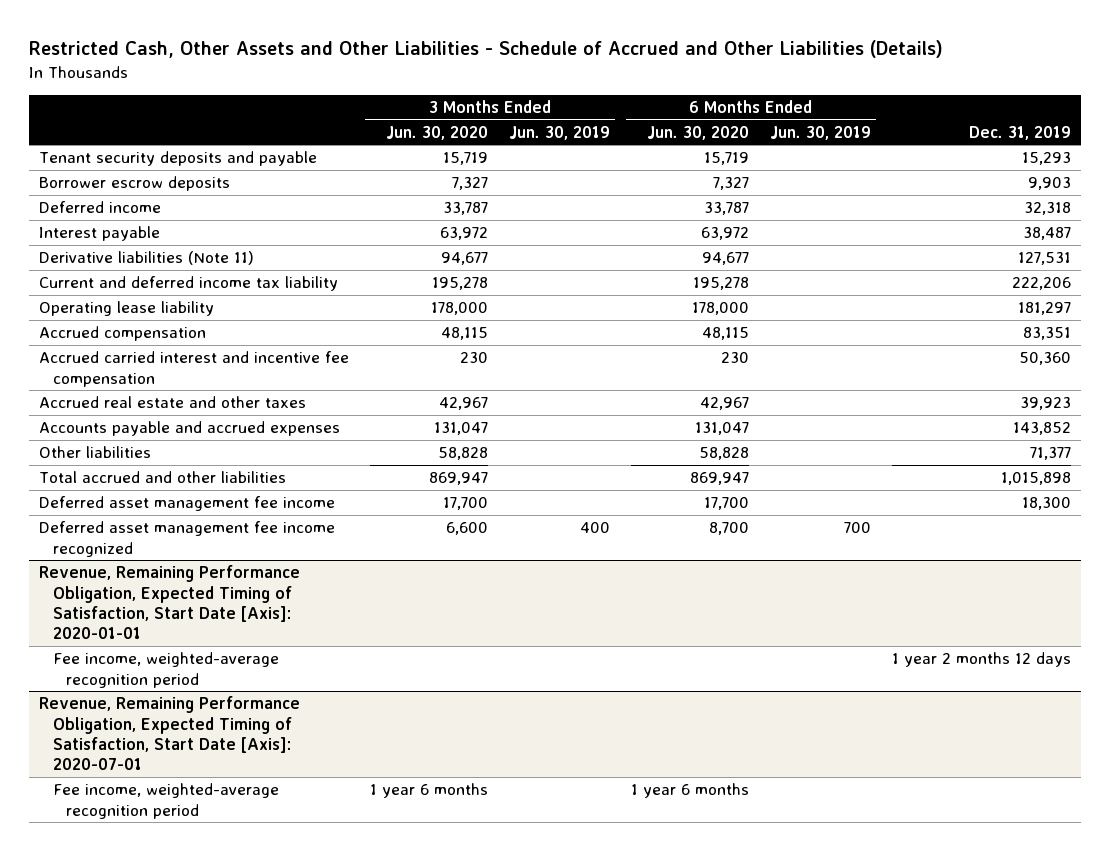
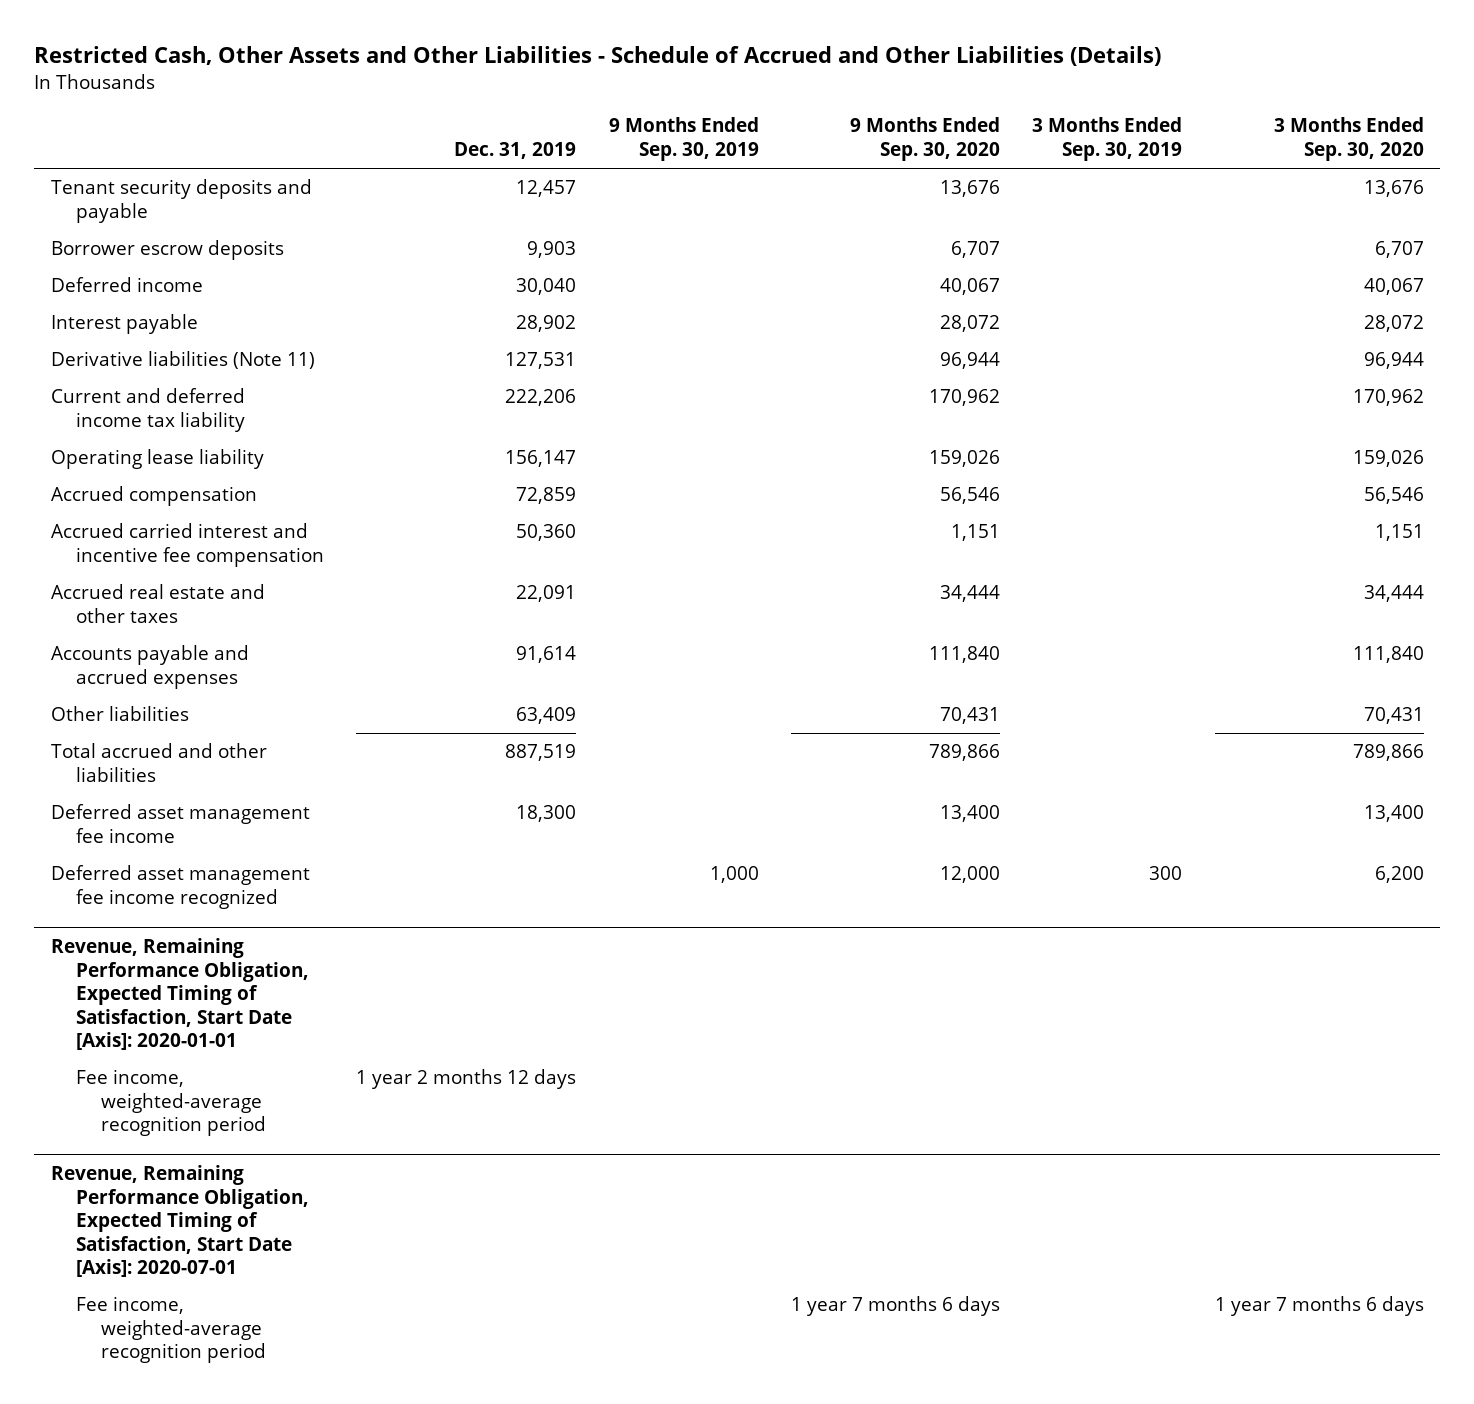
- | 3 Months Ended Jun. 30, 2020 | 3 Months Ended Jun. 30, 2019 | 6 Months Ended Jun. 30, 2020 | 6 Months Ended Jun. 30, 2019 | Dec. 31, 2019
+ | Dec. 31, 2019 | 9 Months Ended Sep. 30, 2019 | 9 Months Ended Sep. 30, 2020 | 3 Months Ended Sep. 30, 2019 | 3 Months Ended Sep. 30, 2020
- Tenant security deposits and payable | 15,719 | | 15,719 | | 15,293
+ Tenant security deposits and payable | 12,457 | | 13,676 | | 13,676
- Deferred income | 33,787 | | 33,787 | | 32,318
- Interest payable | 63,972 | | 63,972 | | 38,487
+ Deferred income | 30,040 | | 40,067 | | 40,067
+ Interest payable | 28,902 | | 28,072 | | 28,072
- Operating lease liability | 178,000 | | 178,000 | | 181,297
- Accrued compensation | 48,115 | | 48,115 | | 83,351
+ Operating lease liability | 156,147 | | 159,026 | | 159,026
+ Accrued compensation | 72,859 | | 56,546 | | 56,546
- Accrued real estate and other taxes | 42,967 | | 42,967 | | 39,923
- Accounts payable and accrued expenses | 131,047 | | 131,047 | | 143,852
- Other liabilities | 58,828 | | 58,828 | | 71,377
- Total accrued and other liabilities | 869,947 | | 869,947 | | 1,015,898
+ Accrued real estate and other taxes | 22,091 | | 34,444 | | 34,444
+ Accounts payable and accrued expenses | 91,614 | | 111,840 | | 111,840
+ Other liabilities | 63,409 | | 70,431 | | 70,431
+ Total accrued and other liabilities | 887,519 | | 789,866 | | 789,866

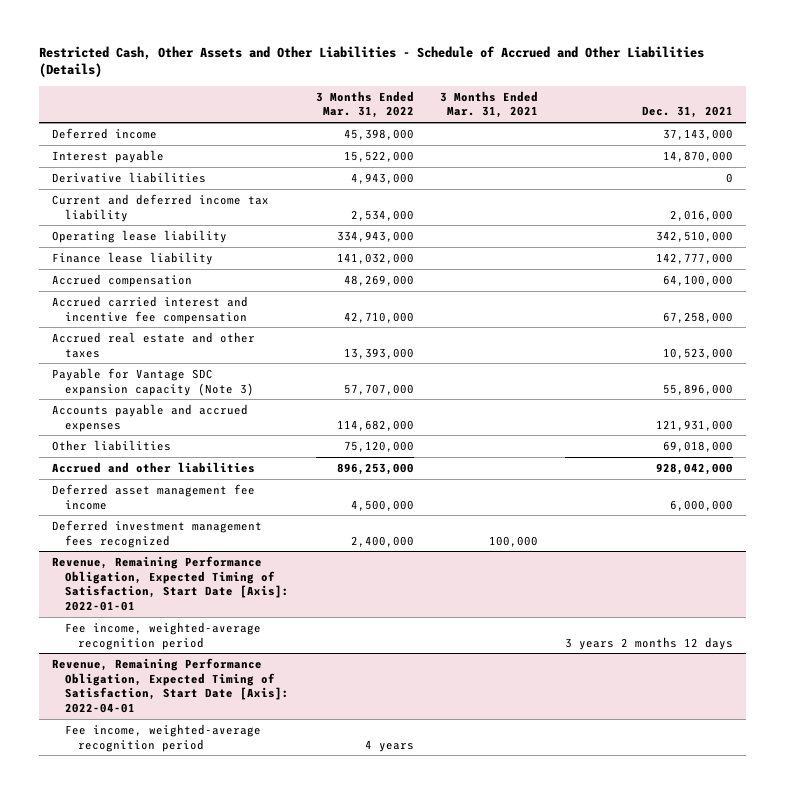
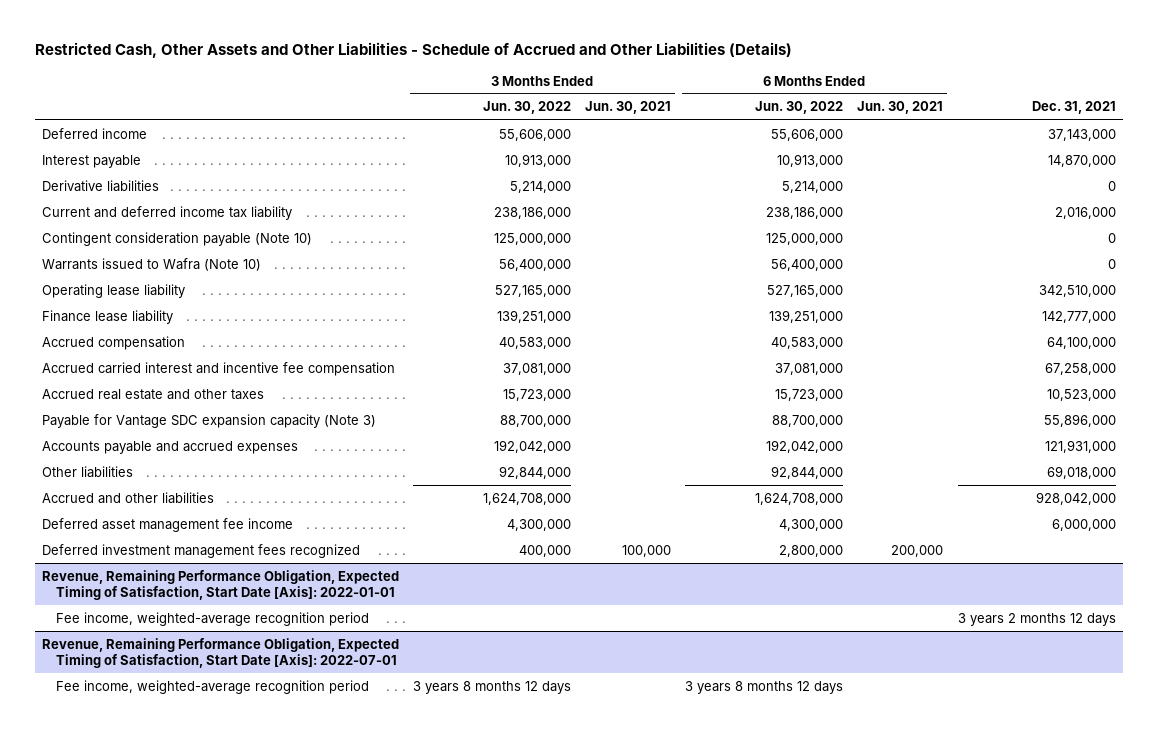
- | 3 Months Ended Mar. 31, 2022 | 3 Months Ended Mar. 31, 2021 | Dec. 31, 2021
+ | 3 Months Ended Jun. 30, 2022 | 3 Months Ended Jun. 30, 2021 | 6 Months Ended Jun. 30, 2022 | 6 Months Ended Jun. 30, 2021 | Dec. 31, 2021
+ Contingent consideration payable (Note 10) | 125,000,000 | | 125,000,000 | | 0
+ Warrants issued to Wafra (Note 10) | 56,400,000 | | 56,400,000 | | 0
- Revenue, Remaining Performance Obligation, Expected Timing of Satisfaction, Start Date [Axis]: 2022-04-01
+ Revenue, Remaining Performance Obligation, Expected Timing of Satisfaction, Start Date [Axis]: 2022-07-01

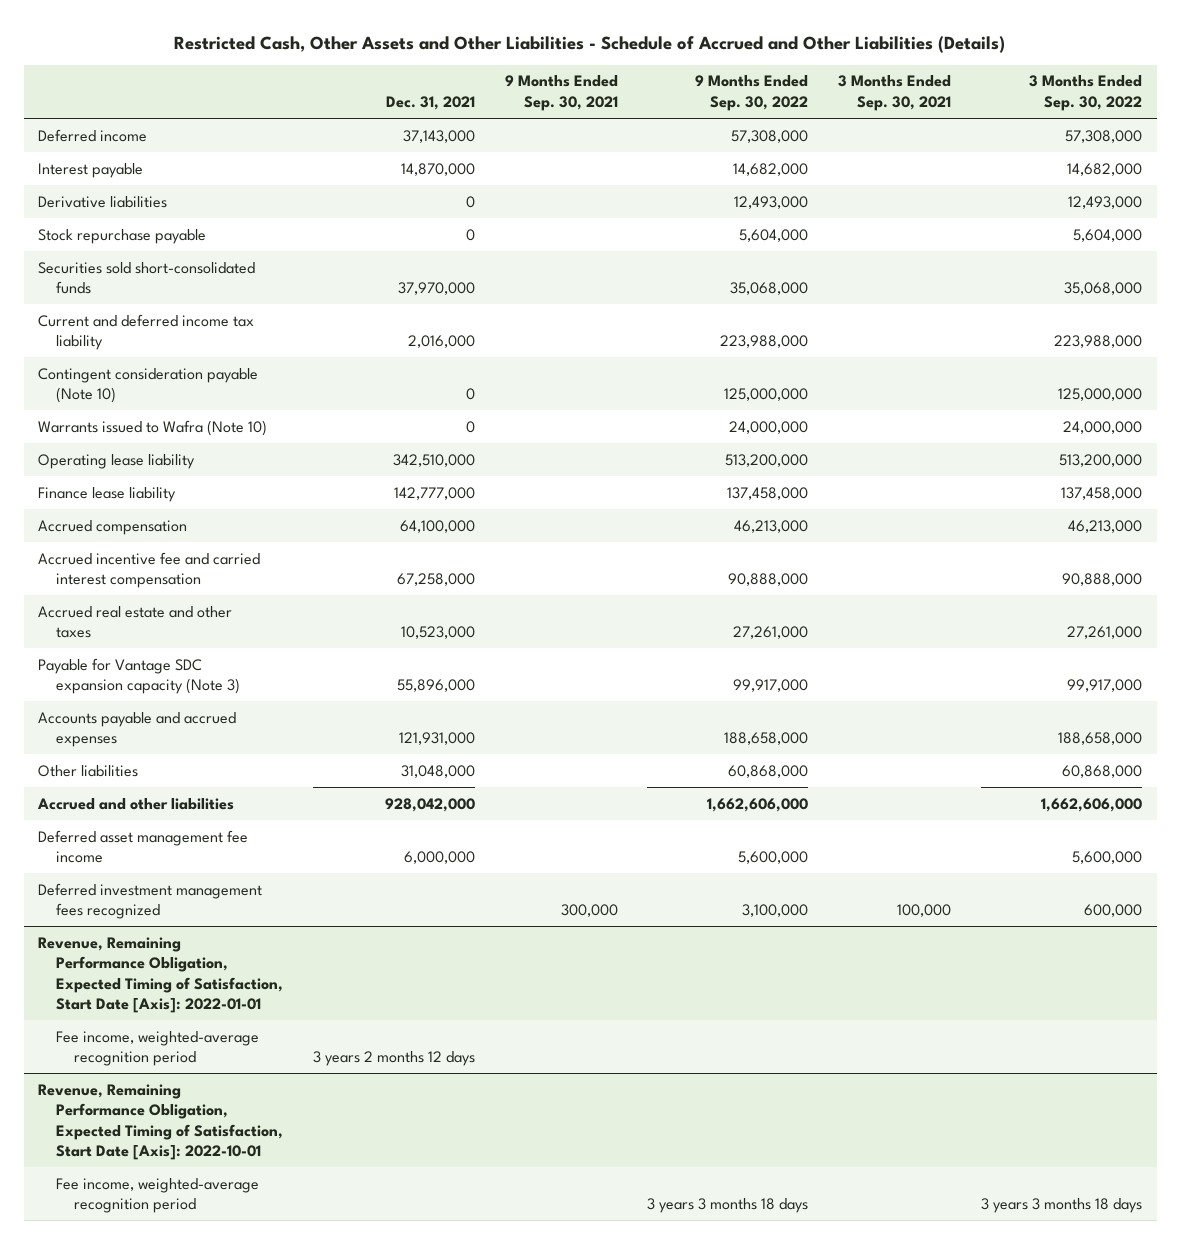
- | 3 Months Ended Jun. 30, 2022 | 3 Months Ended Jun. 30, 2021 | 6 Months Ended Jun. 30, 2022 | 6 Months Ended Jun. 30, 2021 | Dec. 31, 2021
+ | Dec. 31, 2021 | 9 Months Ended Sep. 30, 2021 | 9 Months Ended Sep. 30, 2022 | 3 Months Ended Sep. 30, 2021 | 3 Months Ended Sep. 30, 2022
+ Stock repurchase payable | 0 | | 5,604,000 | | 5,604,000
+ Securities sold short-consolidated funds | 37,970,000 | | 35,068,000 | | 35,068,000
- Accrued carried interest and incentive fee compensation | 37,081,000 | | 37,081,000 | | 67,258,000
+ Accrued incentive fee and carried interest compensation | 67,258,000 | | 90,888,000 | | 90,888,000
- Other liabilities | 92,844,000 | | 92,844,000 | | 69,018,000
+ Other liabilities | 31,048,000 | | 60,868,000 | | 60,868,000
- Revenue, Remaining Performance Obligation, Expected Timing of Satisfaction, Start Date [Axis]: 2022-07-01
+ Revenue, Remaining Performance Obligation, Expected Timing of Satisfaction, Start Date [Axis]: 2022-10-01

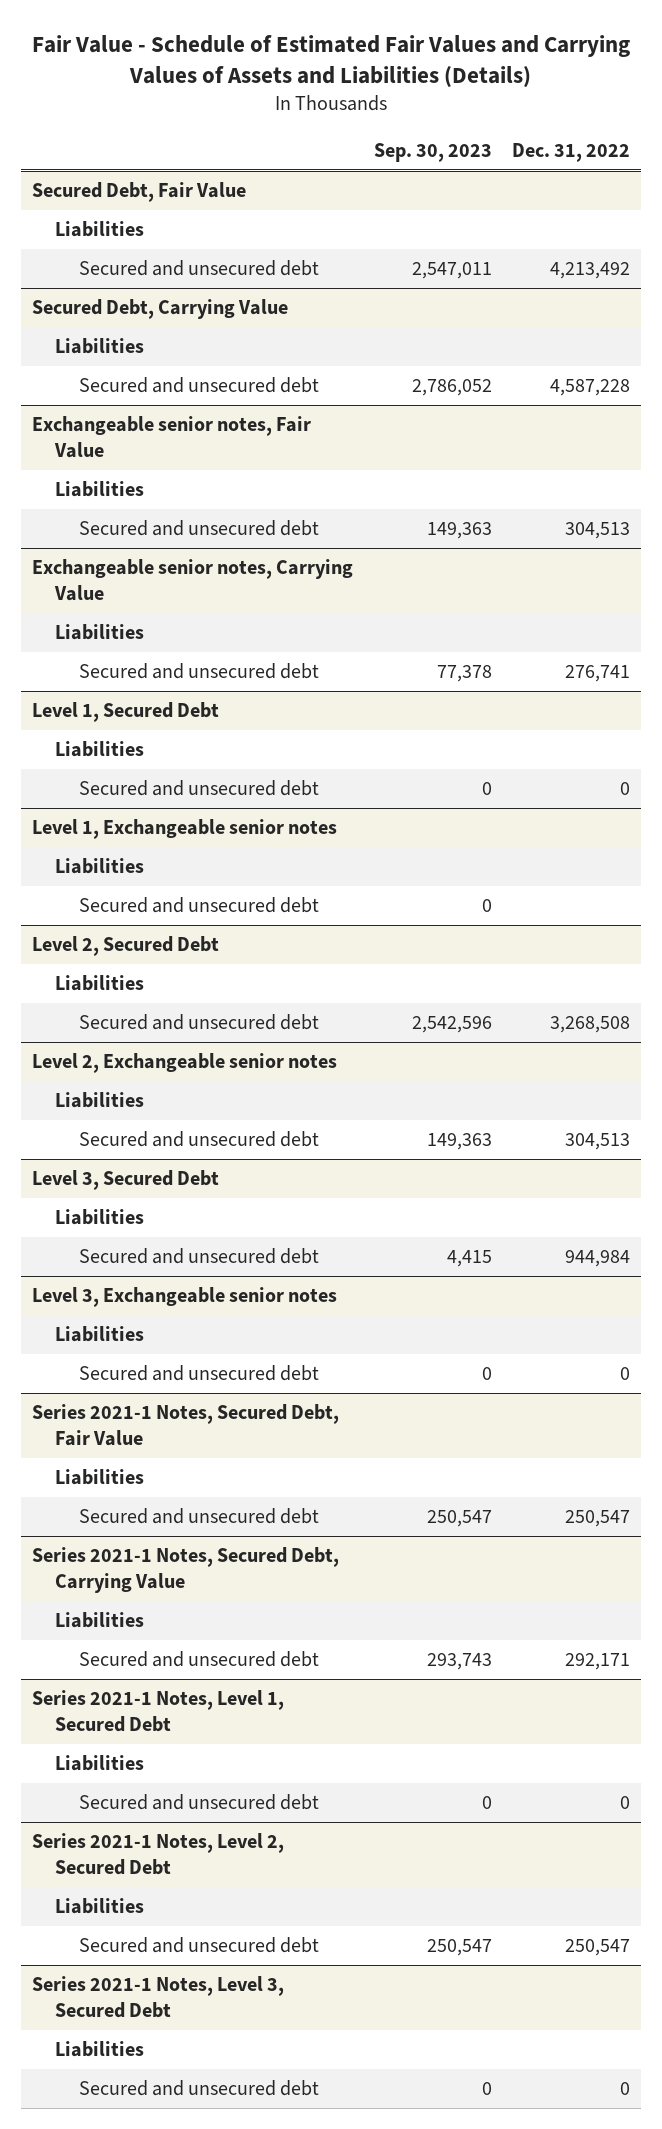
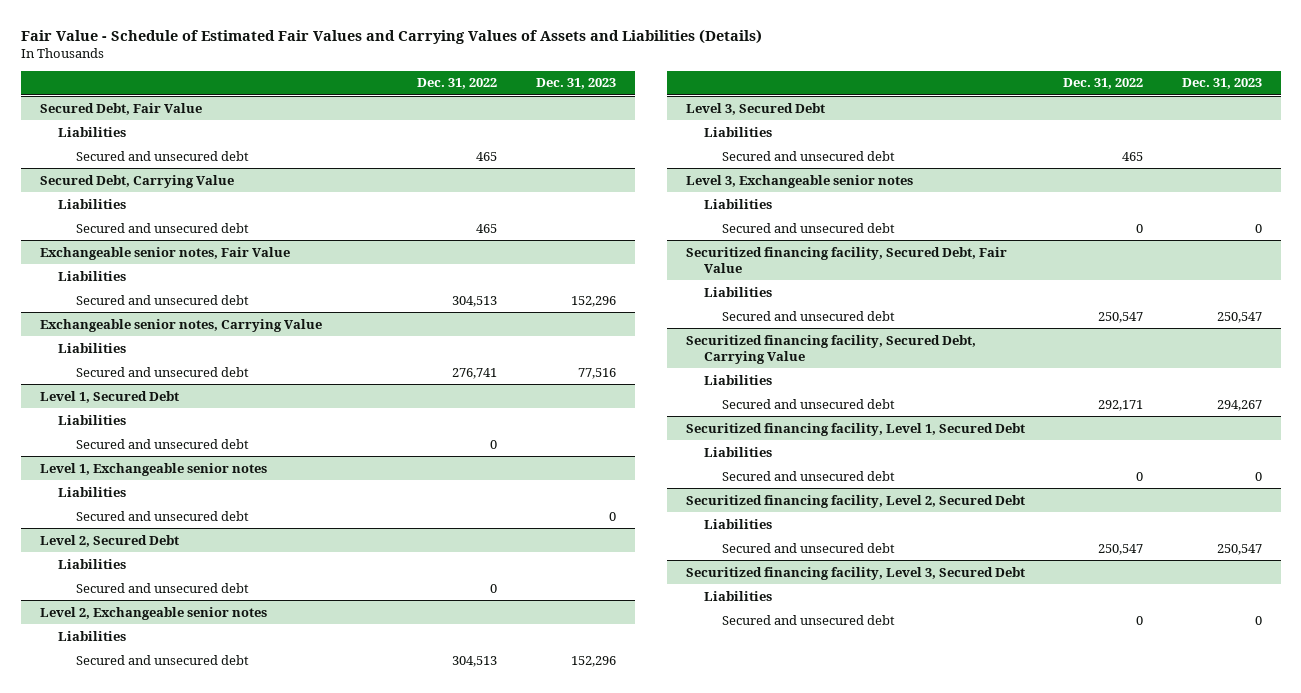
- | Sep. 30, 2023 | Dec. 31, 2022
+ | Dec. 31, 2022 | Dec. 31, 2023
@ Secured Debt, Fair Value
- Secured and unsecured debt | 2,547,011 | 4,213,492
+ Secured and unsecured debt | 465 |
@ Secured Debt, Carrying Value
- Secured and unsecured debt | 2,786,052 | 4,587,228
+ Secured and unsecured debt | 465 |
@ Level 2, Secured Debt
- Secured and unsecured debt | 2,542,596 | 3,268,508
+ Secured and unsecured debt | 0 |
@ Level 3, Secured Debt
- Secured and unsecured debt | 4,415 | 944,984
+ Secured and unsecured debt | 465 |
- Series 2021-1 Notes, Secured Debt, Fair Value
+ Securitized financing facility, Secured Debt, Fair Value
- Series 2021-1 Notes, Secured Debt, Carrying Value
+ Securitized financing facility, Secured Debt, Carrying Value
- Series 2021-1 Notes, Level 1, Secured Debt
+ Securitized financing facility, Level 1, Secured Debt
- Series 2021-1 Notes, Level 2, Secured Debt
+ Securitized financing facility, Level 2, Secured Debt
- Series 2021-1 Notes, Level 3, Secured Debt
+ Securitized financing facility, Level 3, Secured Debt

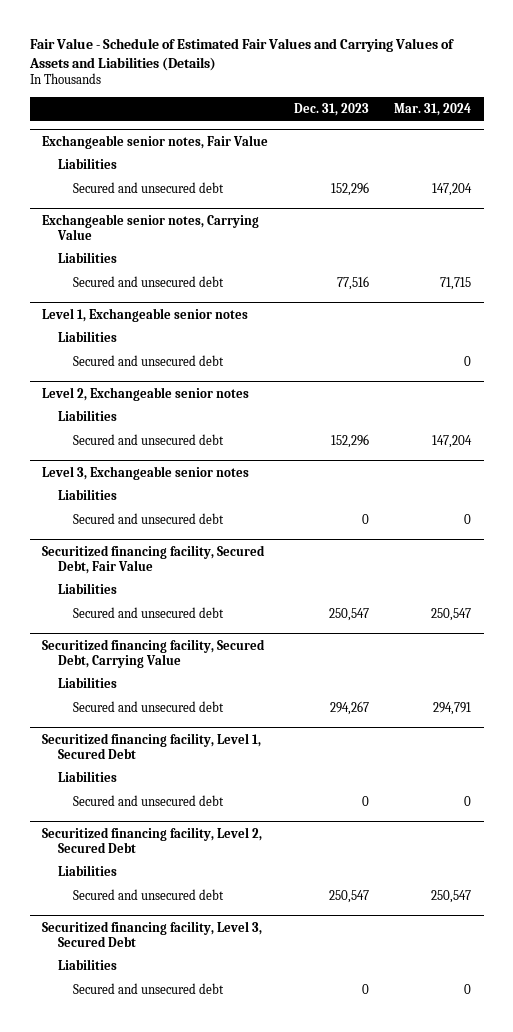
- | Dec. 31, 2022 | Dec. 31, 2023
+ | Dec. 31, 2023 | Mar. 31, 2024
- Secured Debt, Fair Value
- Liabilities
- Secured and unsecured debt | 465 |
- Secured Debt, Carrying Value
- Liabilities
- Secured and unsecured debt | 465 |
- Level 1, Secured Debt
- Liabilities
- Secured and unsecured debt | 0 |
@ Level 1, Exchangeable senior notes
- Secured and unsecured debt | | 0
- Level 2, Secured Debt
- Liabilities
- Level 3, Secured Debt
- Liabilities
- Secured and unsecured debt | 465 |

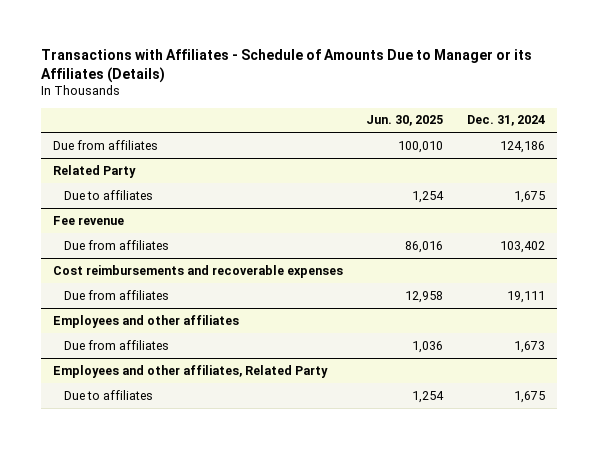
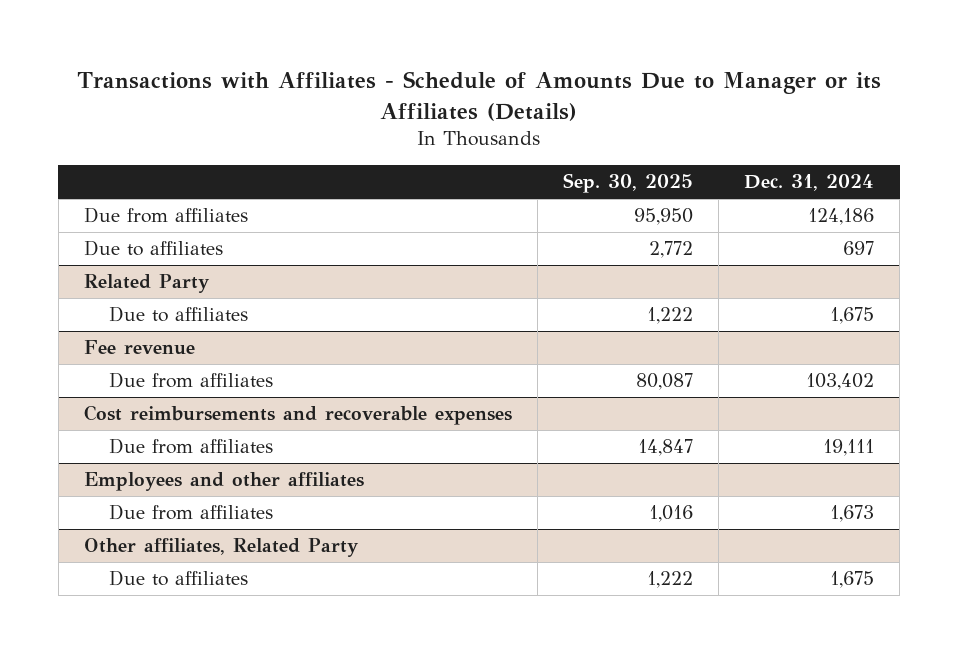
- | Jun. 30, 2025 | Dec. 31, 2024
+ | Sep. 30, 2025 | Dec. 31, 2024
+ Due to affiliates | 2,772 | 697
- Employees and other affiliates, Related Party
+ Other affiliates, Related Party

